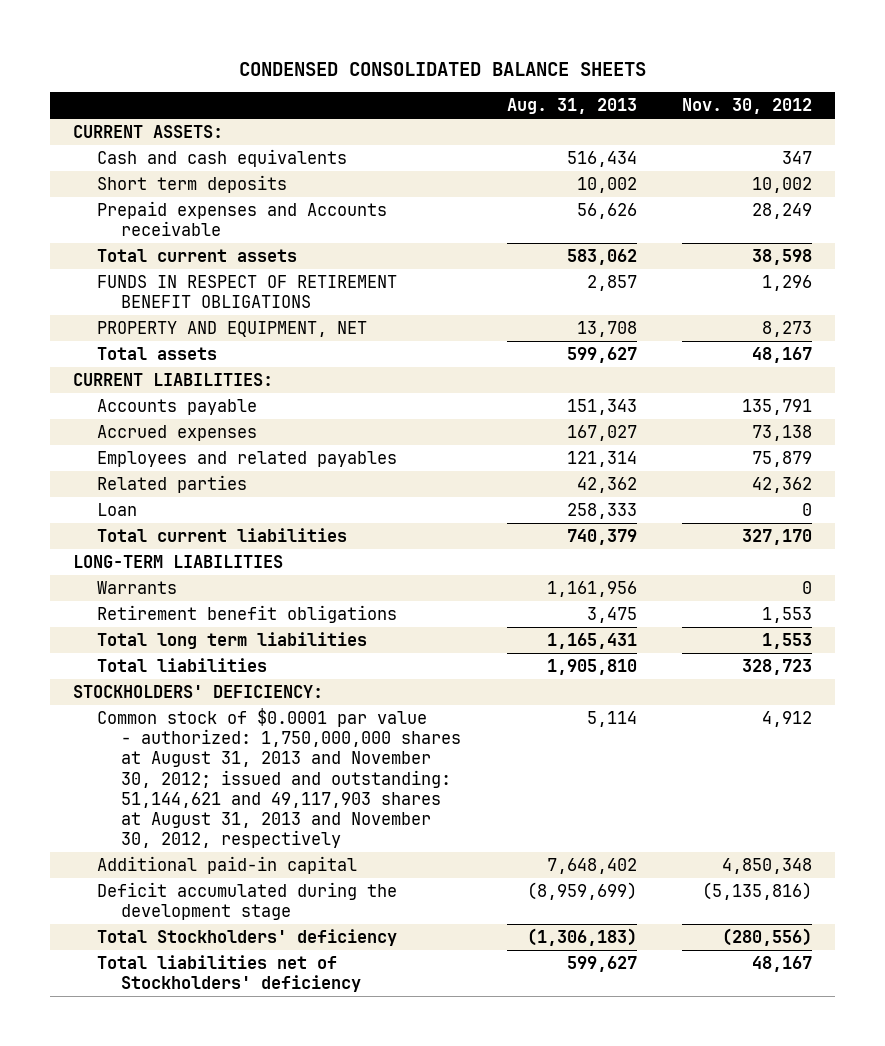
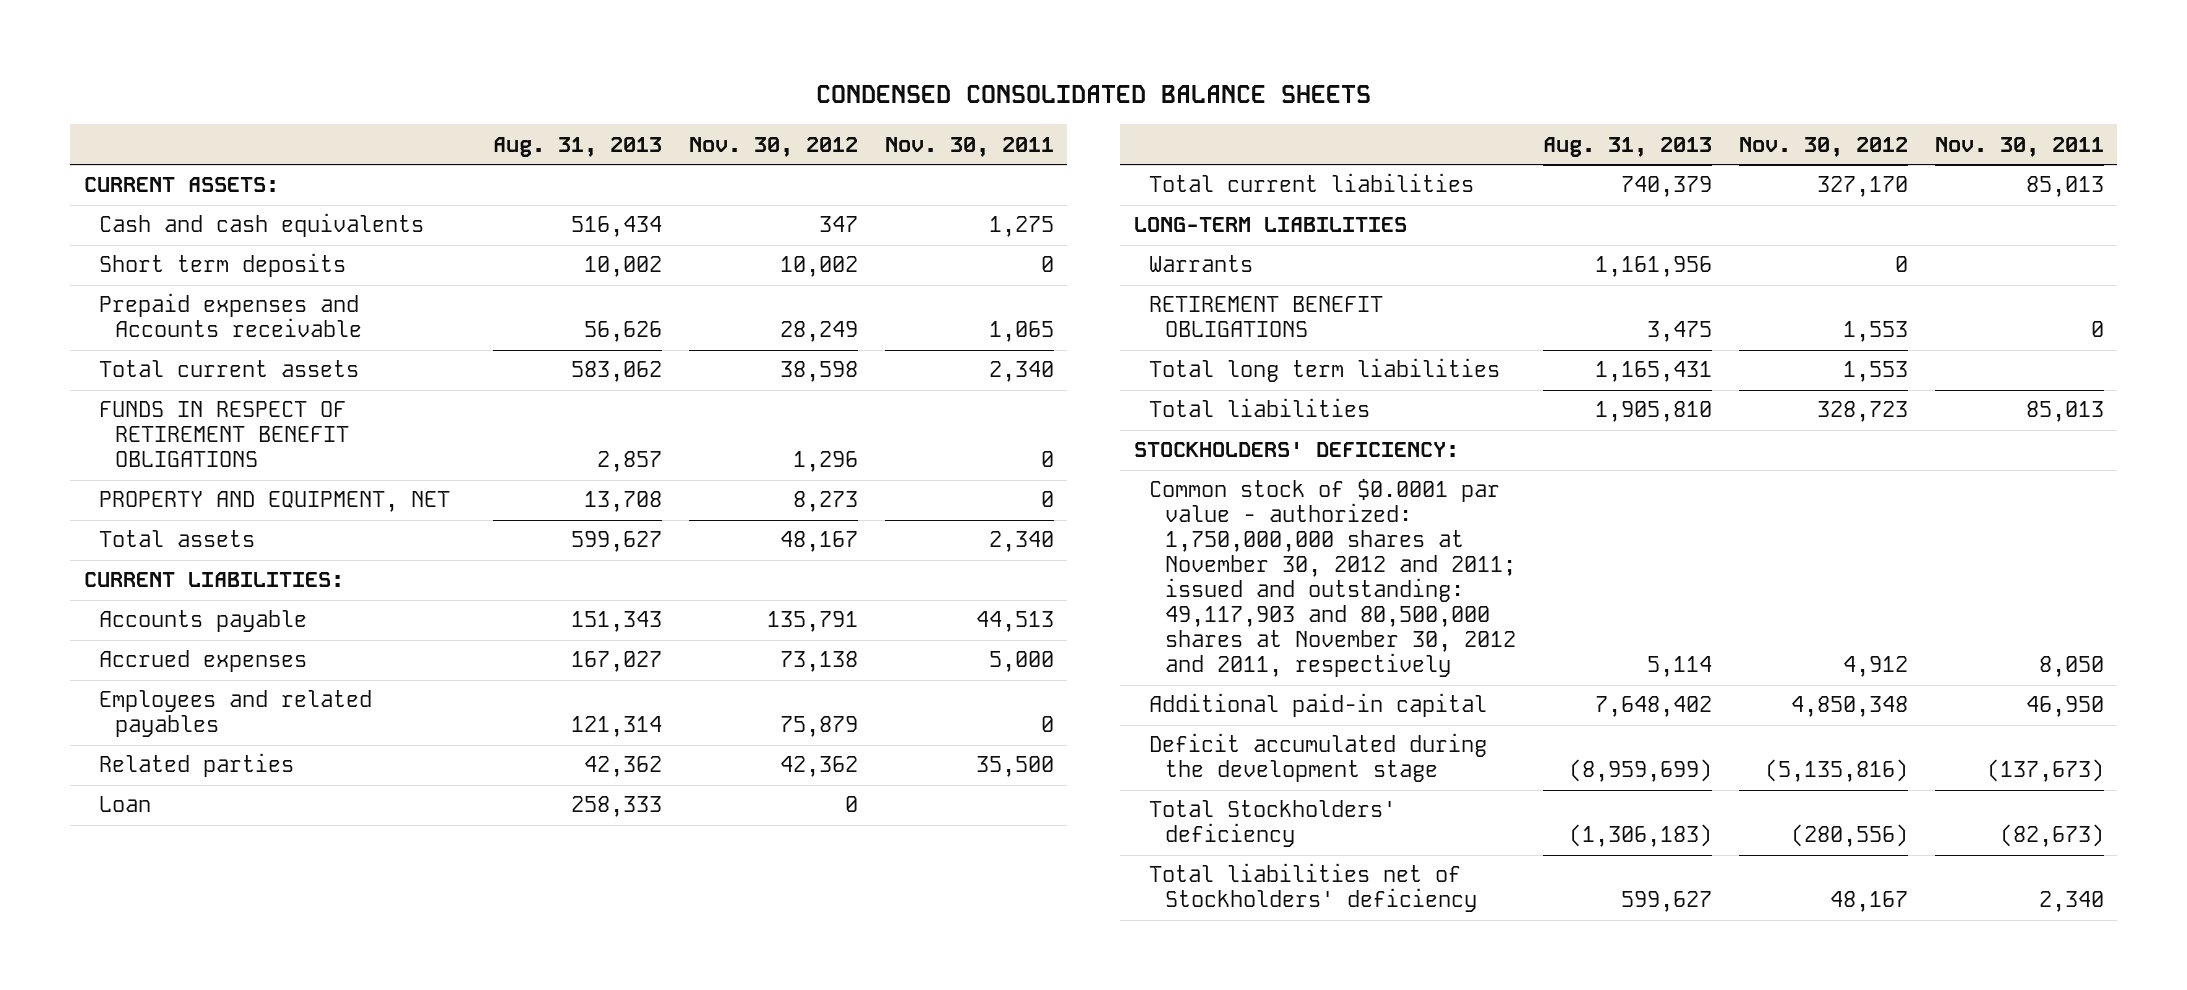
- | Aug. 31, 2013 | Nov. 30, 2012
+ | Aug. 31, 2013 | Nov. 30, 2012 | Nov. 30, 2011
- Retirement benefit obligations | 3,475 | 1,553
+ RETIREMENT BENEFIT OBLIGATIONS | 3,475 | 1,553 | 0
- Common stock of $0.0001 par value - authorized: 1,750,000,000 shares at August 31, 2013 and November 30, 2012; issued and outstanding: 51,144,621 and 49,117,903 shares at August 31, 2013 and November 30, 2012, respectively | 5,114 | 4,912
+ Common stock of $0.0001 par value - authorized: 1,750,000,000 shares at November 30, 2012 and 2011; issued and outstanding: 49,117,903 and 80,500,000 shares at November 30, 2012 and 2011, respectively | 5,114 | 4,912 | 8,050

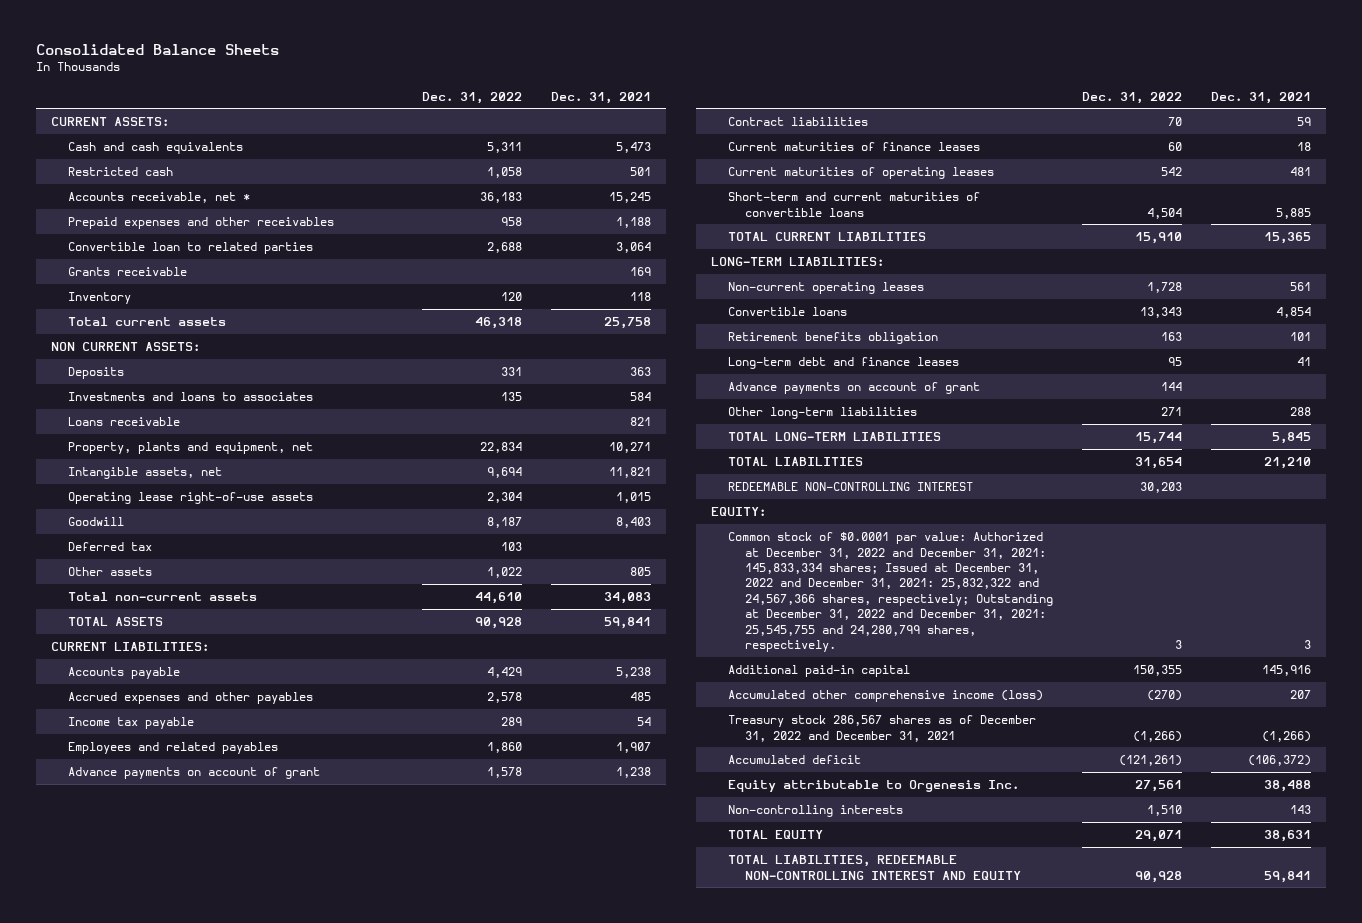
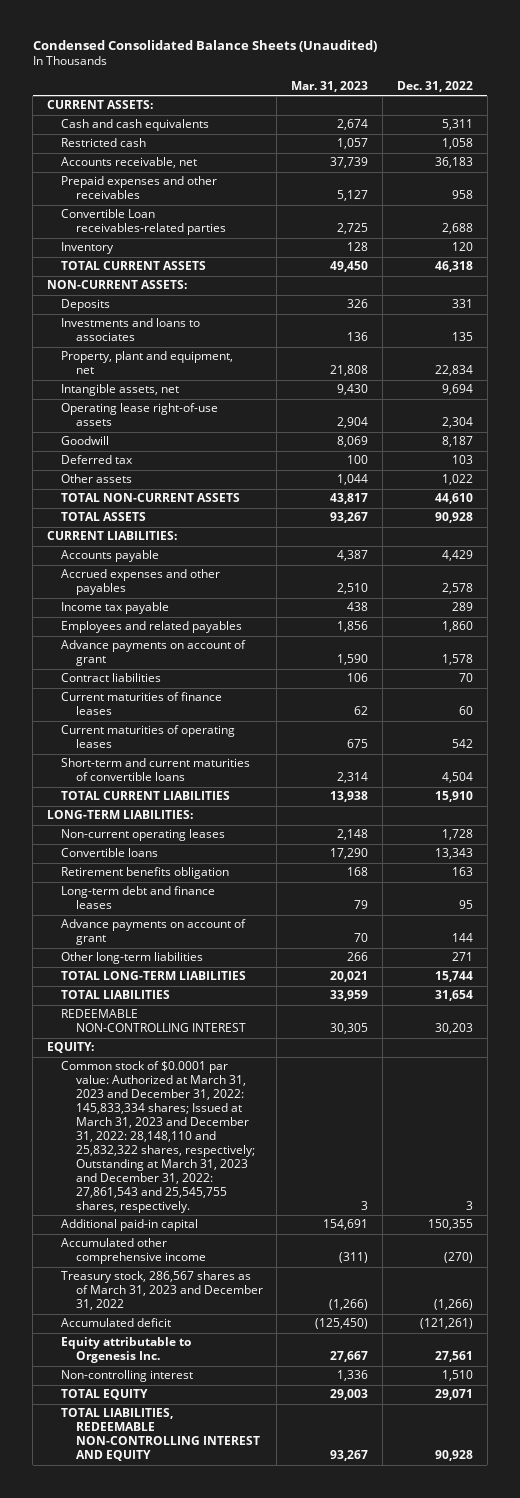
- Consolidated Balance Sheets
+ Condensed Consolidated Balance Sheets (Unaudited)
- | Dec. 31, 2022 | Dec. 31, 2021
+ | Mar. 31, 2023 | Dec. 31, 2022
- Accounts receivable, net * | 36,183 | 15,245
+ Accounts receivable, net | 37,739 | 36,183
- Convertible loan to related parties | 2,688 | 3,064
- Grants receivable | | 169
+ Convertible Loan receivables-related parties | 2,725 | 2,688
- Total current assets | 46,318 | 25,758
- NON CURRENT ASSETS:
+ TOTAL CURRENT ASSETS | 49,450 | 46,318
+ NON-CURRENT ASSETS:
- Loans receivable | | 821
- Property, plants and equipment, net | 22,834 | 10,271
+ Property, plant and equipment, net | 21,808 | 22,834
- Total non-current assets | 44,610 | 34,083
+ TOTAL NON-CURRENT ASSETS | 43,817 | 44,610
- Common stock of $0.0001 par value: Authorized at December 31, 2022 and December 31, 2021: 145,833,334 shares; Issued at December 31, 2022 and December 31, 2021: 25,832,322 and 24,567,366 shares, respectively; Outstanding at December 31, 2022 and December 31, 2021: 25,545,755 and 24,280,799 shares, respectively. | 3 | 3
+ Common stock of $0.0001 par value: Authorized at March 31, 2023 and December 31, 2022: 145,833,334 shares; Issued at March 31, 2023 and December 31, 2022: 28,148,110 and 25,832,322 shares, respectively; Outstanding at March 31, 2023 and December 31, 2022: 27,861,543 and 25,545,755 shares, respectively. | 3 | 3
- Accumulated other comprehensive income (loss) | (270) | 207
- Treasury stock 286,567 shares as of December 31, 2022 and December 31, 2021 | (1,266) | (1,266)
+ Accumulated other comprehensive income | (311) | (270)
+ Treasury stock, 286,567 shares as of March 31, 2023 and December 31, 2022 | (1,266) | (1,266)
- Non-controlling interests | 1,510 | 143
+ Non-controlling interest | 1,336 | 1,510

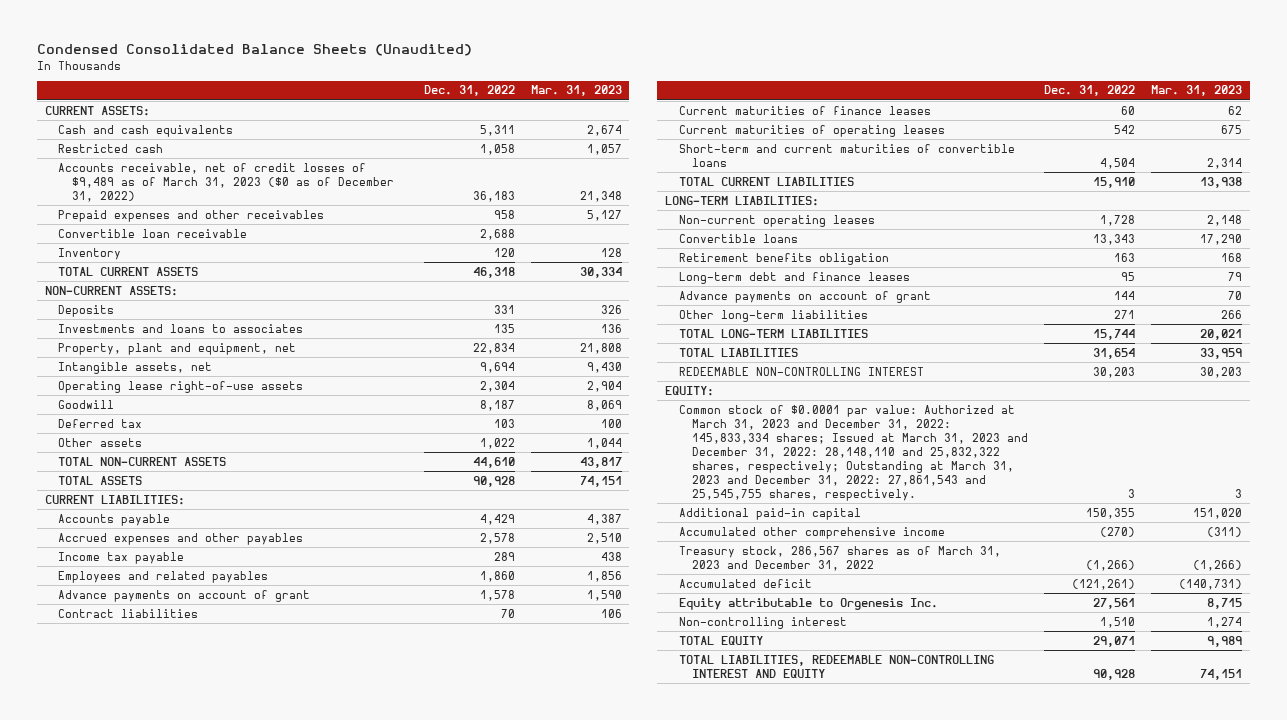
- | Mar. 31, 2023 | Dec. 31, 2022
+ | Dec. 31, 2022 | Mar. 31, 2023
- Accounts receivable, net | 37,739 | 36,183
+ Accounts receivable, net of credit losses of $9,489 as of March 31, 2023 ($0 as of December 31, 2022) | 36,183 | 21,348
- Convertible Loan receivables-related parties | 2,725 | 2,688
+ Convertible loan receivable | 2,688 |
- TOTAL CURRENT ASSETS | 49,450 | 46,318
+ TOTAL CURRENT ASSETS | 46,318 | 30,334
- TOTAL ASSETS | 93,267 | 90,928
+ TOTAL ASSETS | 90,928 | 74,151
- REDEEMABLE NON-CONTROLLING INTEREST | 30,305 | 30,203
+ REDEEMABLE NON-CONTROLLING INTEREST | 30,203 | 30,203
- Additional paid-in capital | 154,691 | 150,355
+ Additional paid-in capital | 150,355 | 151,020
- Accumulated deficit | (125,450) | (121,261)
- Equity attributable to Orgenesis Inc. | 27,667 | 27,561
- Non-controlling interest | 1,336 | 1,510
- TOTAL EQUITY | 29,003 | 29,071
- TOTAL LIABILITIES, REDEEMABLE NON-CONTROLLING INTEREST AND EQUITY | 93,267 | 90,928
+ Accumulated deficit | (121,261) | (140,731)
+ Equity attributable to Orgenesis Inc. | 27,561 | 8,715
+ Non-controlling interest | 1,510 | 1,274
+ TOTAL EQUITY | 29,071 | 9,989
+ TOTAL LIABILITIES, REDEEMABLE NON-CONTROLLING INTEREST AND EQUITY | 90,928 | 74,151

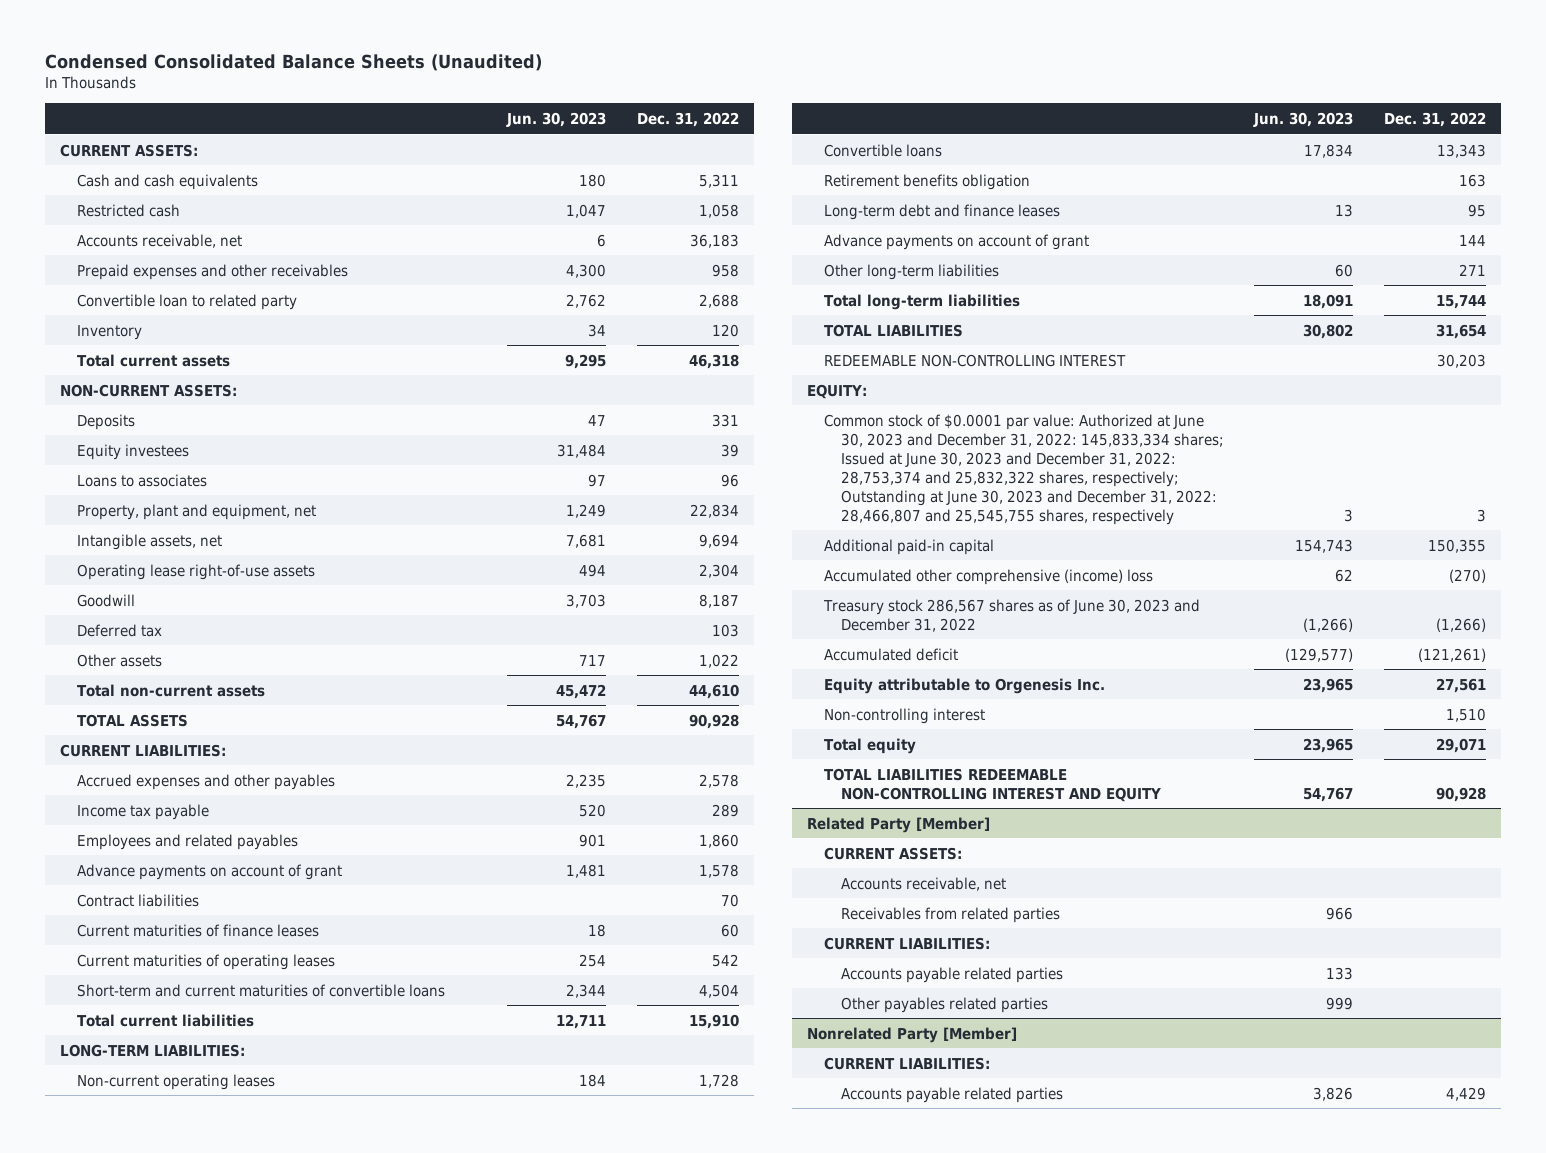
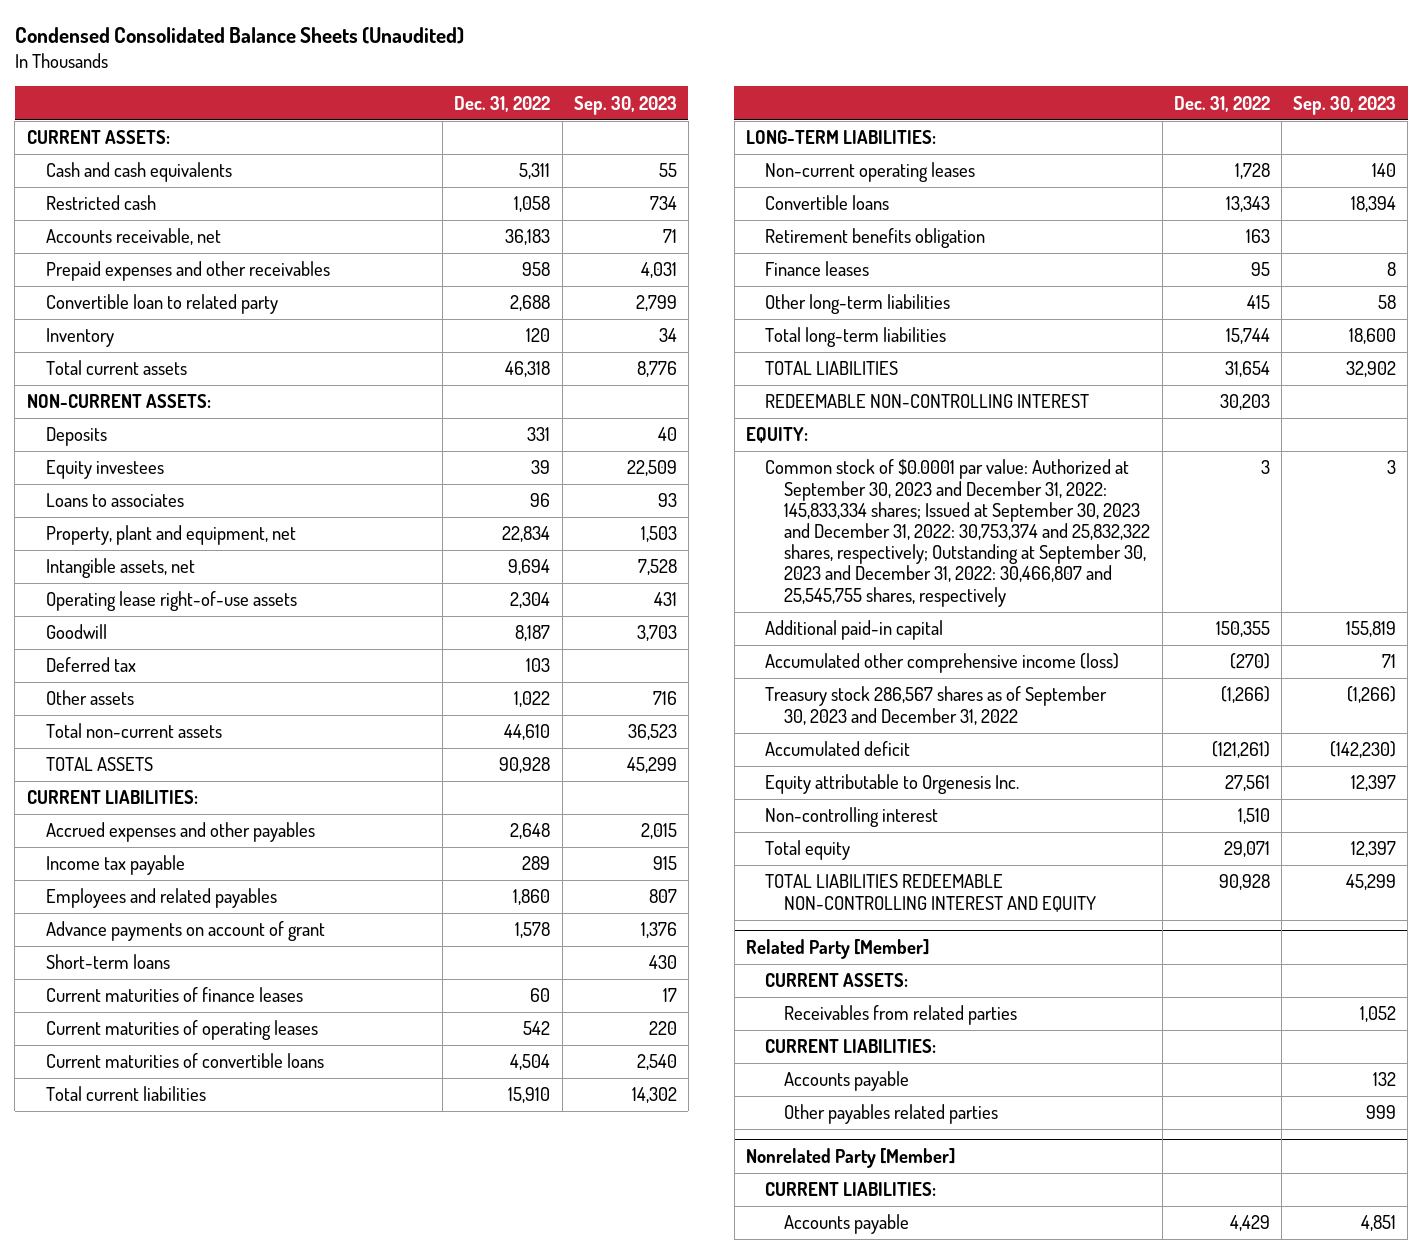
- | Jun. 30, 2023 | Dec. 31, 2022
+ | Dec. 31, 2022 | Sep. 30, 2023
- Accrued expenses and other payables | 2,235 | 2,578
+ Accrued expenses and other payables | 2,648 | 2,015
- Contract liabilities | | 70
+ Short-term loans | | 430
- Short-term and current maturities of convertible loans | 2,344 | 4,504
+ Current maturities of convertible loans | 4,504 | 2,540
- Long-term debt and finance leases | 13 | 95
- Advance payments on account of grant | | 144
- Other long-term liabilities | 60 | 271
+ Finance leases | 95 | 8
+ Other long-term liabilities | 415 | 58
- Common stock of $0.0001 par value: Authorized at June 30, 2023 and December 31, 2022: 145,833,334 shares; Issued at June 30, 2023 and December 31, 2022: 28,753,374 and 25,832,322 shares, respectively; Outstanding at June 30, 2023 and December 31, 2022: 28,466,807 and 25,545,755 shares, respectively | 3 | 3
+ Common stock of $0.0001 par value: Authorized at September 30, 2023 and December 31, 2022: 145,833,334 shares; Issued at September 30, 2023 and December 31, 2022: 30,753,374 and 25,832,322 shares, respectively; Outstanding at September 30, 2023 and December 31, 2022: 30,466,807 and 25,545,755 shares, respectively | 3 | 3
- Accumulated other comprehensive (income) loss | 62 | (270)
- Treasury stock 286,567 shares as of June 30, 2023 and December 31, 2022 | (1,266) | (1,266)
+ Accumulated other comprehensive income (loss) | (270) | 71
+ Treasury stock 286,567 shares as of September 30, 2023 and December 31, 2022 | (1,266) | (1,266)
@ Related Party [Member]
- Accounts receivable, net
- Accounts payable related parties | 133 |
+ Accounts payable | | 132
@ Nonrelated Party [Member]
- Accounts payable related parties | 3,826 | 4,429
+ Accounts payable | 4,429 | 4,851

